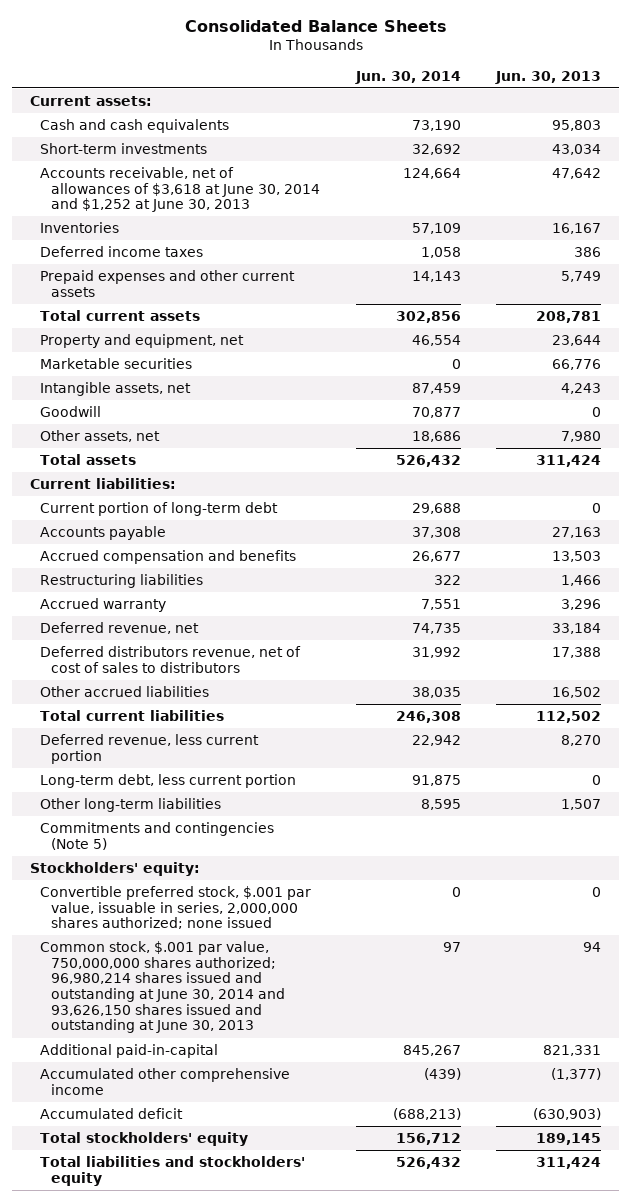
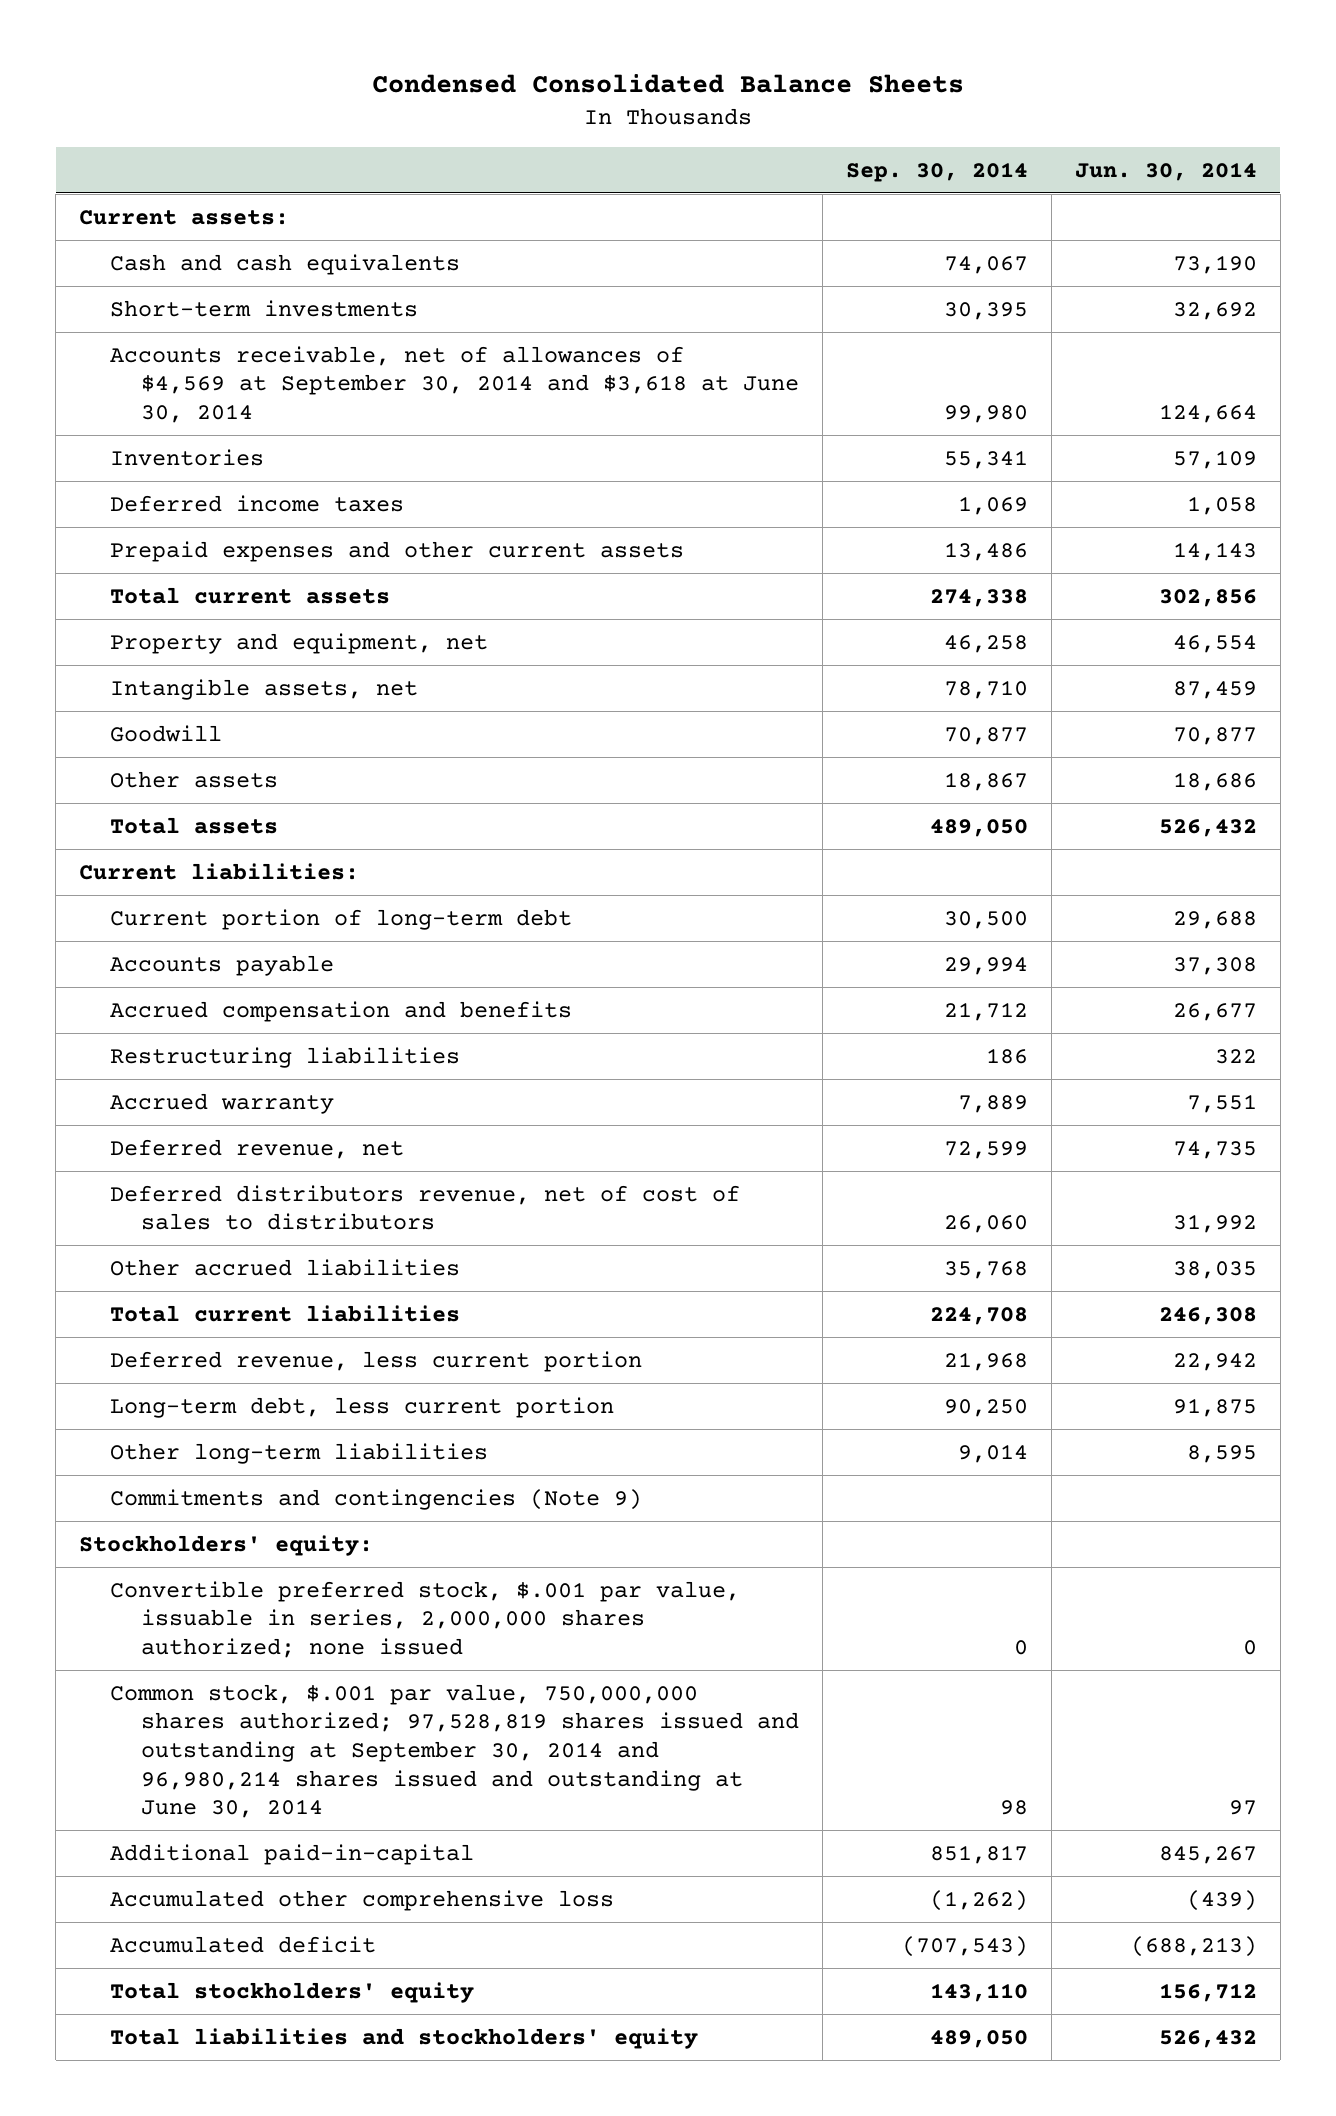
- Consolidated Balance Sheets
+ Condensed Consolidated Balance Sheets
- | Jun. 30, 2014 | Jun. 30, 2013
+ | Sep. 30, 2014 | Jun. 30, 2014
- Accounts receivable, net of allowances of $3,618 at June 30, 2014 and $1,252 at June 30, 2013 | 124,664 | 47,642
+ Accounts receivable, net of allowances of $4,569 at September 30, 2014 and $3,618 at June 30, 2014 | 99,980 | 124,664
- Marketable securities | 0 | 66,776
- Other assets, net | 18,686 | 7,980
+ Other assets | 18,867 | 18,686
- Commitments and contingencies (Note 5)
+ Commitments and contingencies (Note 9)
- Common stock, $.001 par value, 750,000,000 shares authorized; 96,980,214 shares issued and outstanding at June 30, 2014 and 93,626,150 shares issued and outstanding at June 30, 2013 | 97 | 94
+ Common stock, $.001 par value, 750,000,000 shares authorized; 97,528,819 shares issued and outstanding at September 30, 2014 and 96,980,214 shares issued and outstanding at June 30, 2014 | 98 | 97
- Accumulated other comprehensive income | (439) | (1,377)
+ Accumulated other comprehensive loss | (1,262) | (439)

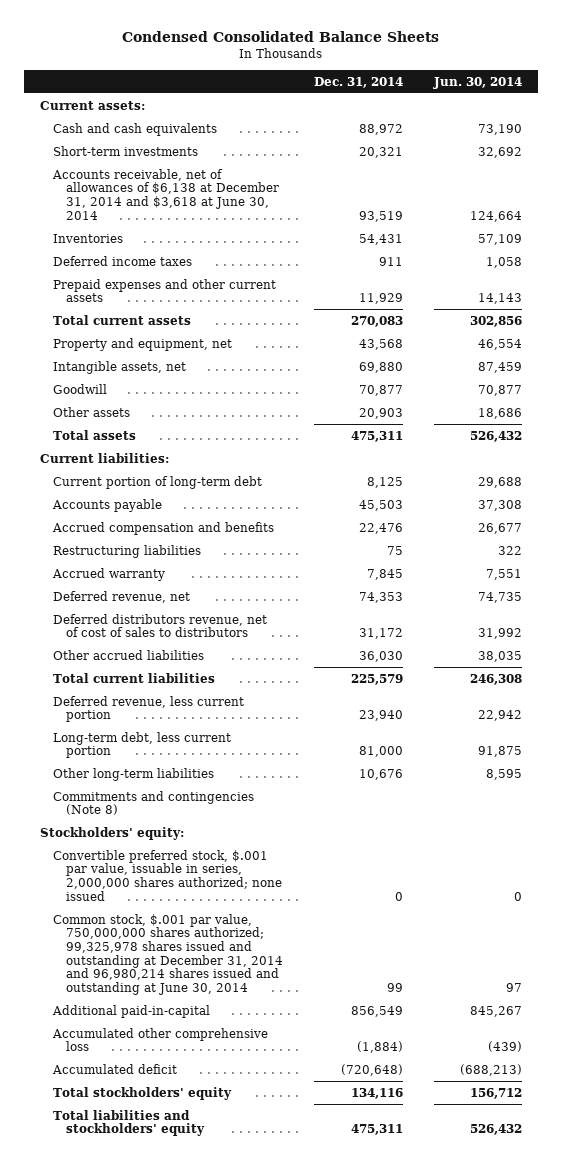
- | Sep. 30, 2014 | Jun. 30, 2014
+ | Dec. 31, 2014 | Jun. 30, 2014
- Accounts receivable, net of allowances of $4,569 at September 30, 2014 and $3,618 at June 30, 2014 | 99,980 | 124,664
+ Accounts receivable, net of allowances of $6,138 at December 31, 2014 and $3,618 at June 30, 2014 | 93,519 | 124,664
- Commitments and contingencies (Note 9)
+ Commitments and contingencies (Note 8)
- Common stock, $.001 par value, 750,000,000 shares authorized; 97,528,819 shares issued and outstanding at September 30, 2014 and 96,980,214 shares issued and outstanding at June 30, 2014 | 98 | 97
+ Common stock, $.001 par value, 750,000,000 shares authorized; 99,325,978 shares issued and outstanding at December 31, 2014 and 96,980,214 shares issued and outstanding at June 30, 2014 | 99 | 97

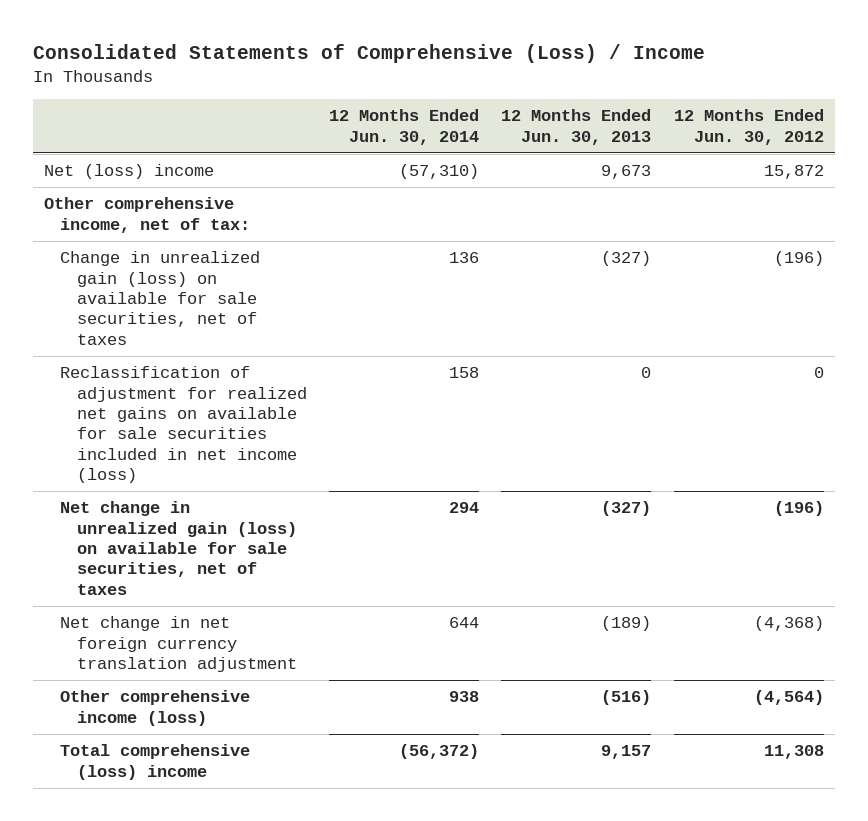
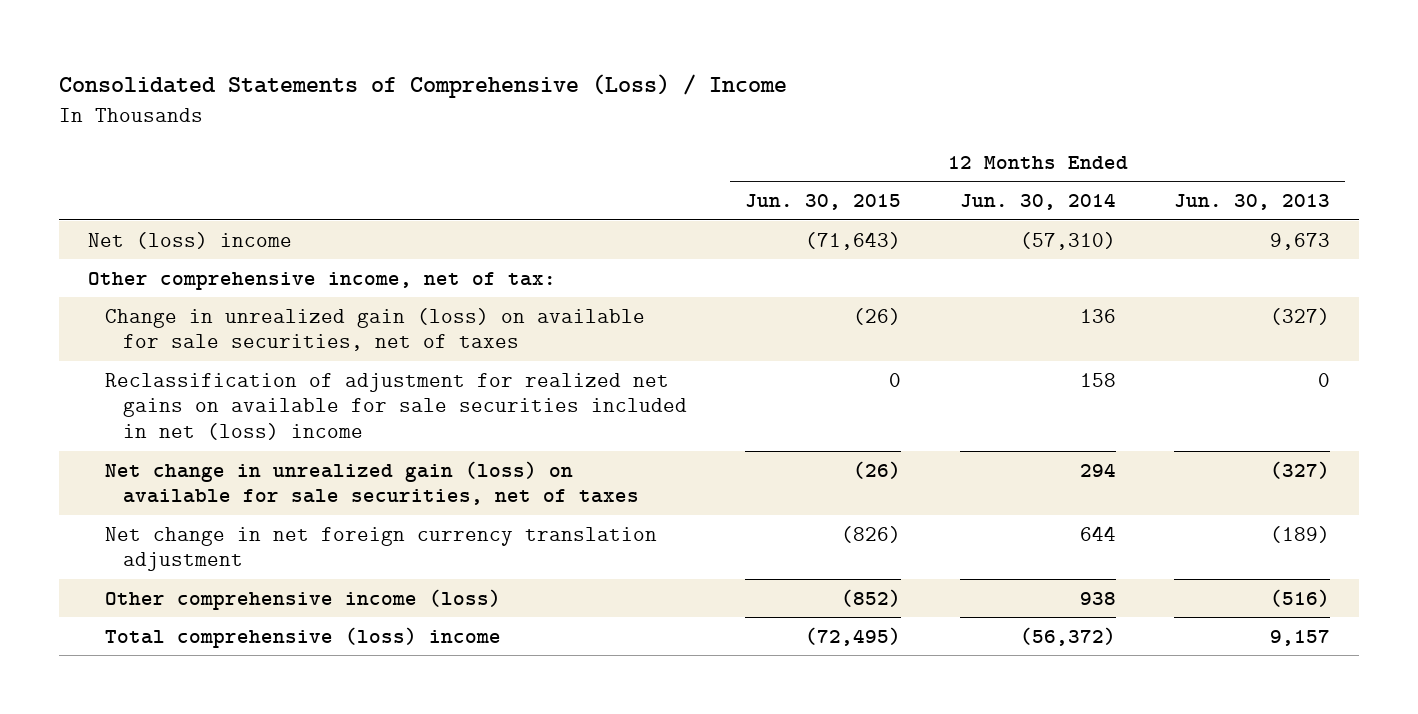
- | 12 Months Ended Jun. 30, 2014 | 12 Months Ended Jun. 30, 2013 | 12 Months Ended Jun. 30, 2012
+ | 12 Months Ended Jun. 30, 2015 | 12 Months Ended Jun. 30, 2014 | 12 Months Ended Jun. 30, 2013
- Reclassification of adjustment for realized net gains on available for sale securities included in net income (loss) | 158 | 0 | 0
+ Reclassification of adjustment for realized net gains on available for sale securities included in net (loss) income | 0 | 158 | 0

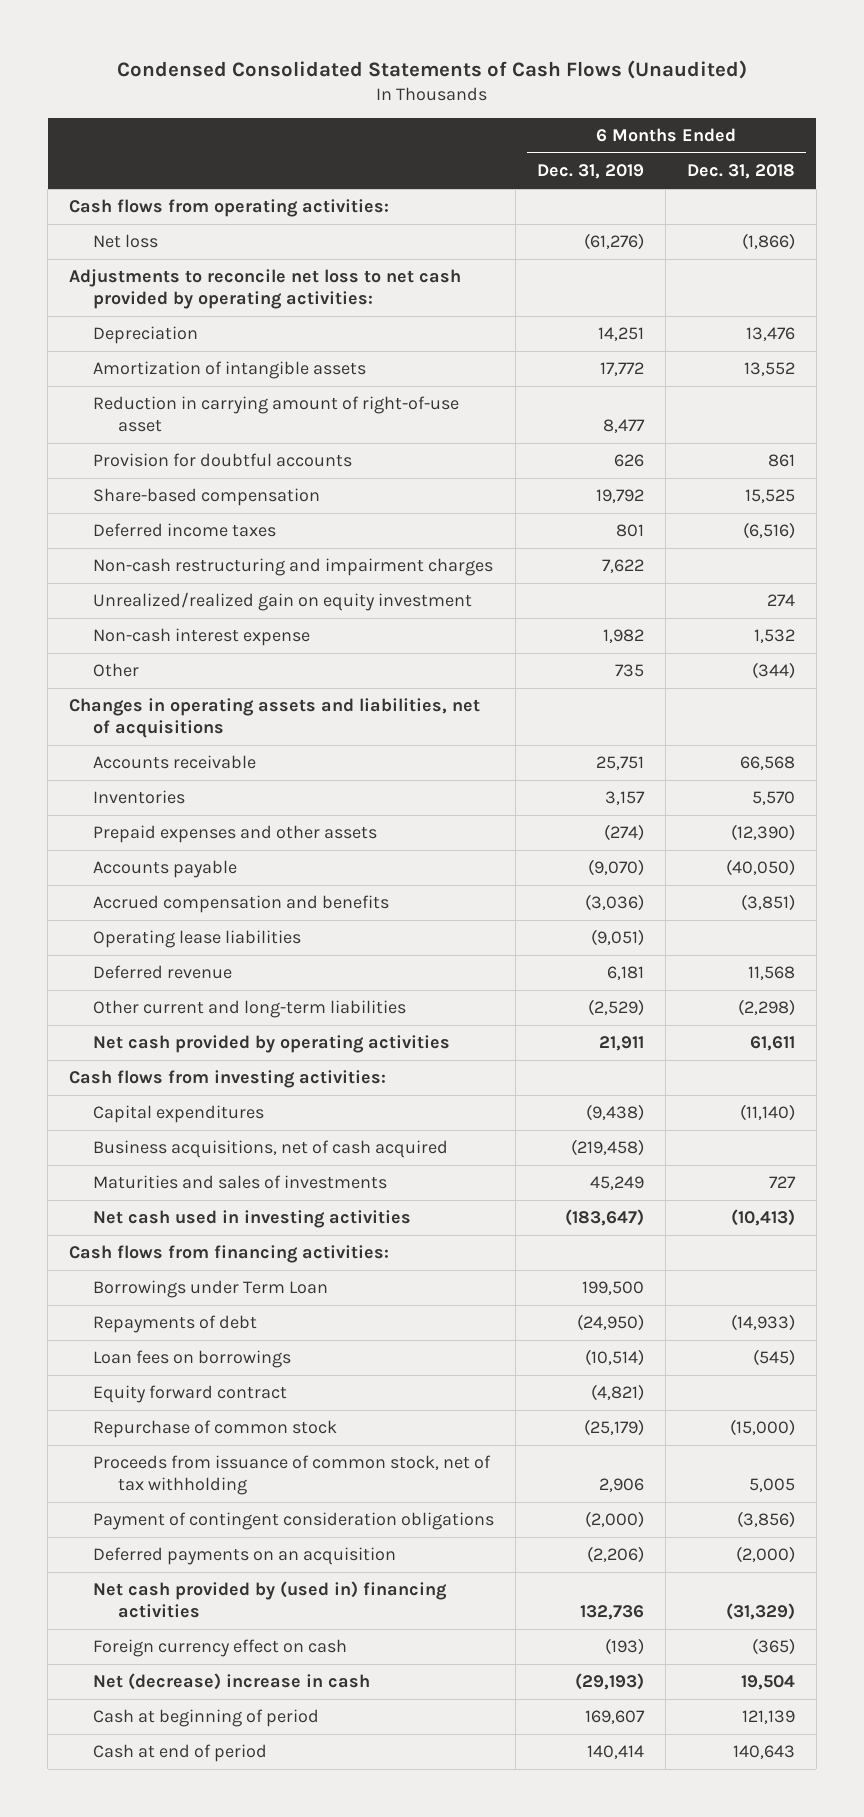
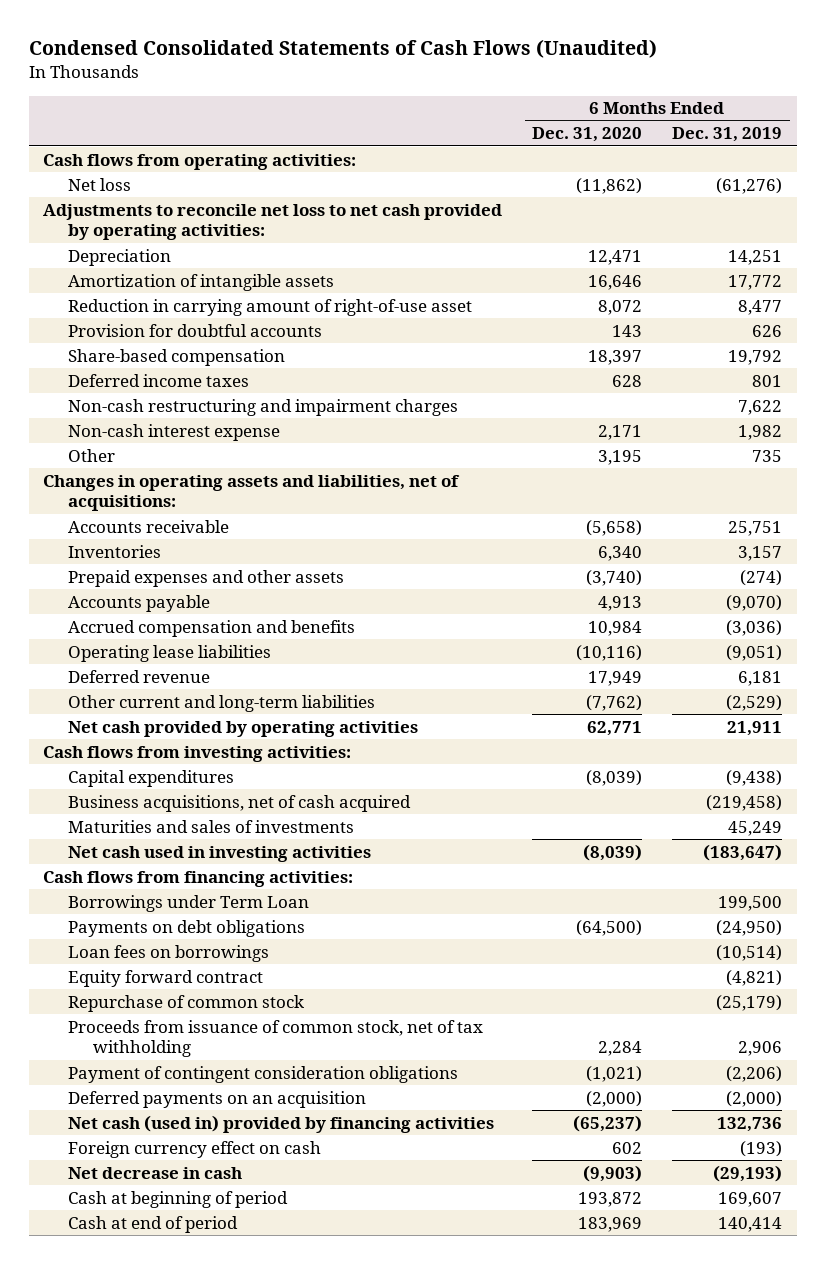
- | 6 Months Ended Dec. 31, 2019 | 6 Months Ended Dec. 31, 2018
+ | 6 Months Ended Dec. 31, 2020 | 6 Months Ended Dec. 31, 2019
- Unrealized/realized gain on equity investment | | 274
- Changes in operating assets and liabilities, net of acquisitions
+ Changes in operating assets and liabilities, net of acquisitions:
- Repayments of debt | (24,950) | (14,933)
+ Payments on debt obligations | (64,500) | (24,950)
- Payment of contingent consideration obligations | (2,000) | (3,856)
- Deferred payments on an acquisition | (2,206) | (2,000)
- Net cash provided by (used in) financing activities | 132,736 | (31,329)
+ Payment of contingent consideration obligations | (1,021) | (2,206)
+ Deferred payments on an acquisition | (2,000) | (2,000)
+ Net cash (used in) provided by financing activities | (65,237) | 132,736
- Net (decrease) increase in cash | (29,193) | 19,504
+ Net decrease in cash | (9,903) | (29,193)

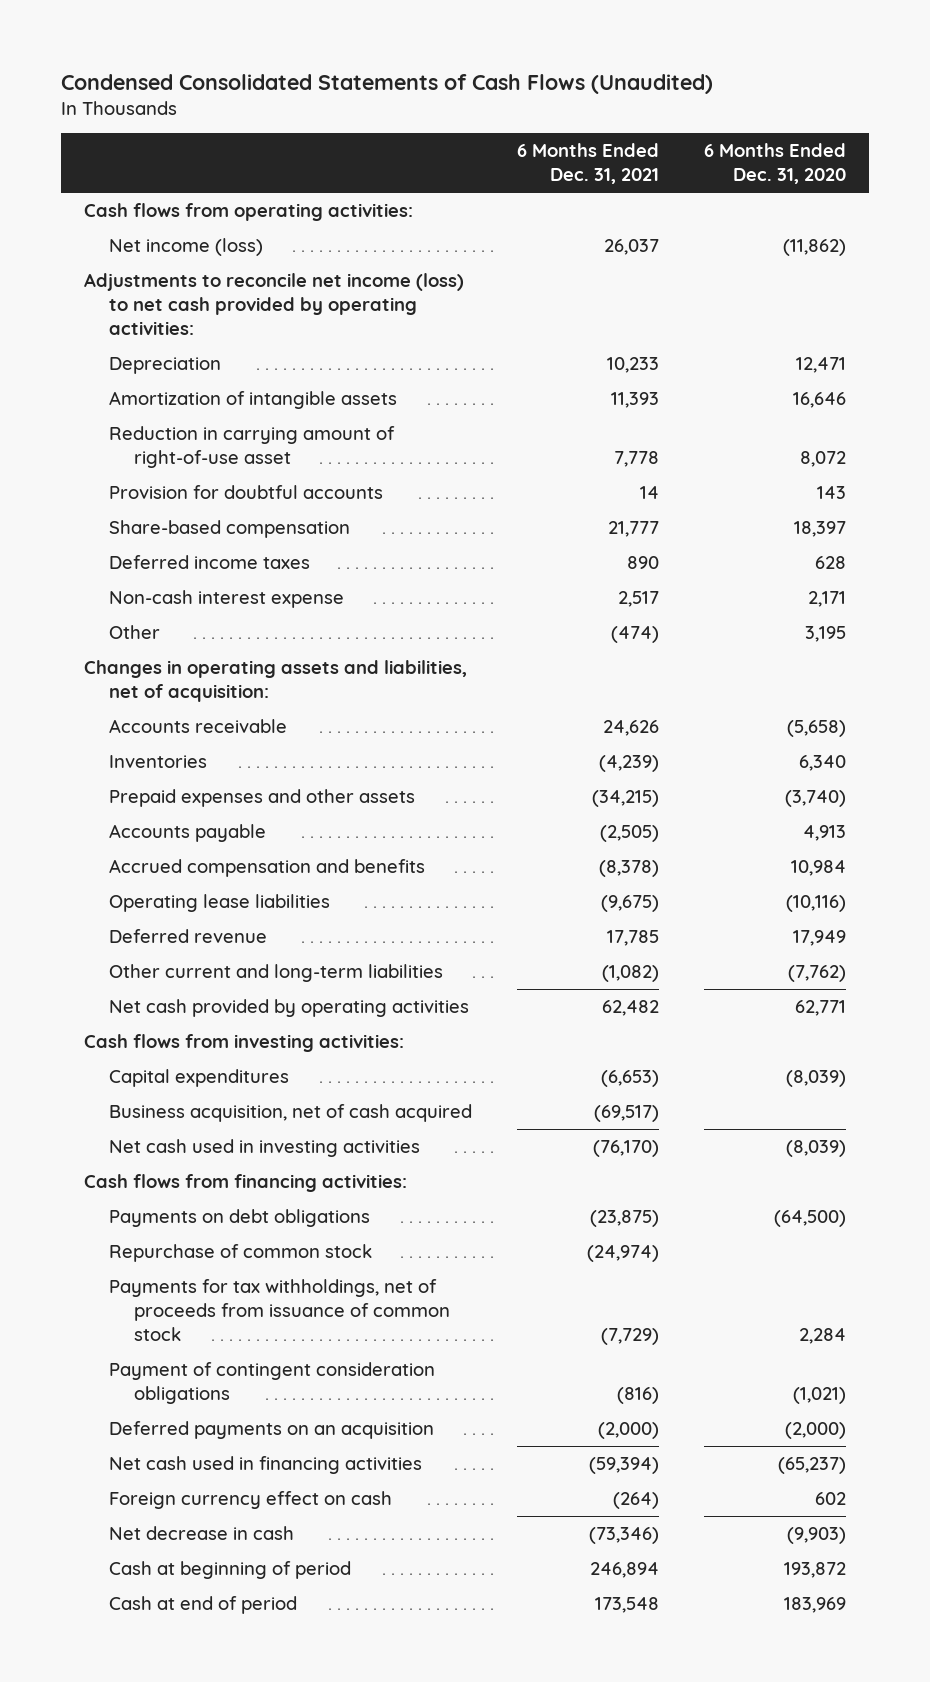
- | 6 Months Ended Dec. 31, 2020 | 6 Months Ended Dec. 31, 2019
+ | 6 Months Ended Dec. 31, 2021 | 6 Months Ended Dec. 31, 2020
- Net loss | (11,862) | (61,276)
- Adjustments to reconcile net loss to net cash provided by operating activities:
+ Net income (loss) | 26,037 | (11,862)
+ Adjustments to reconcile net income (loss) to net cash provided by operating activities:
- Non-cash restructuring and impairment charges | | 7,622
- Changes in operating assets and liabilities, net of acquisitions:
+ Changes in operating assets and liabilities, net of acquisition:
- Business acquisitions, net of cash acquired | | (219,458)
- Maturities and sales of investments | | 45,249
+ Business acquisition, net of cash acquired | (69,517) |
- Borrowings under Term Loan | | 199,500
- Loan fees on borrowings | | (10,514)
- Equity forward contract | | (4,821)
- Proceeds from issuance of common stock, net of tax withholding | 2,284 | 2,906
+ Payments for tax withholdings, net of proceeds from issuance of common stock | (7,729) | 2,284
- Net cash (used in) provided by financing activities | (65,237) | 132,736
+ Net cash used in financing activities | (59,394) | (65,237)

